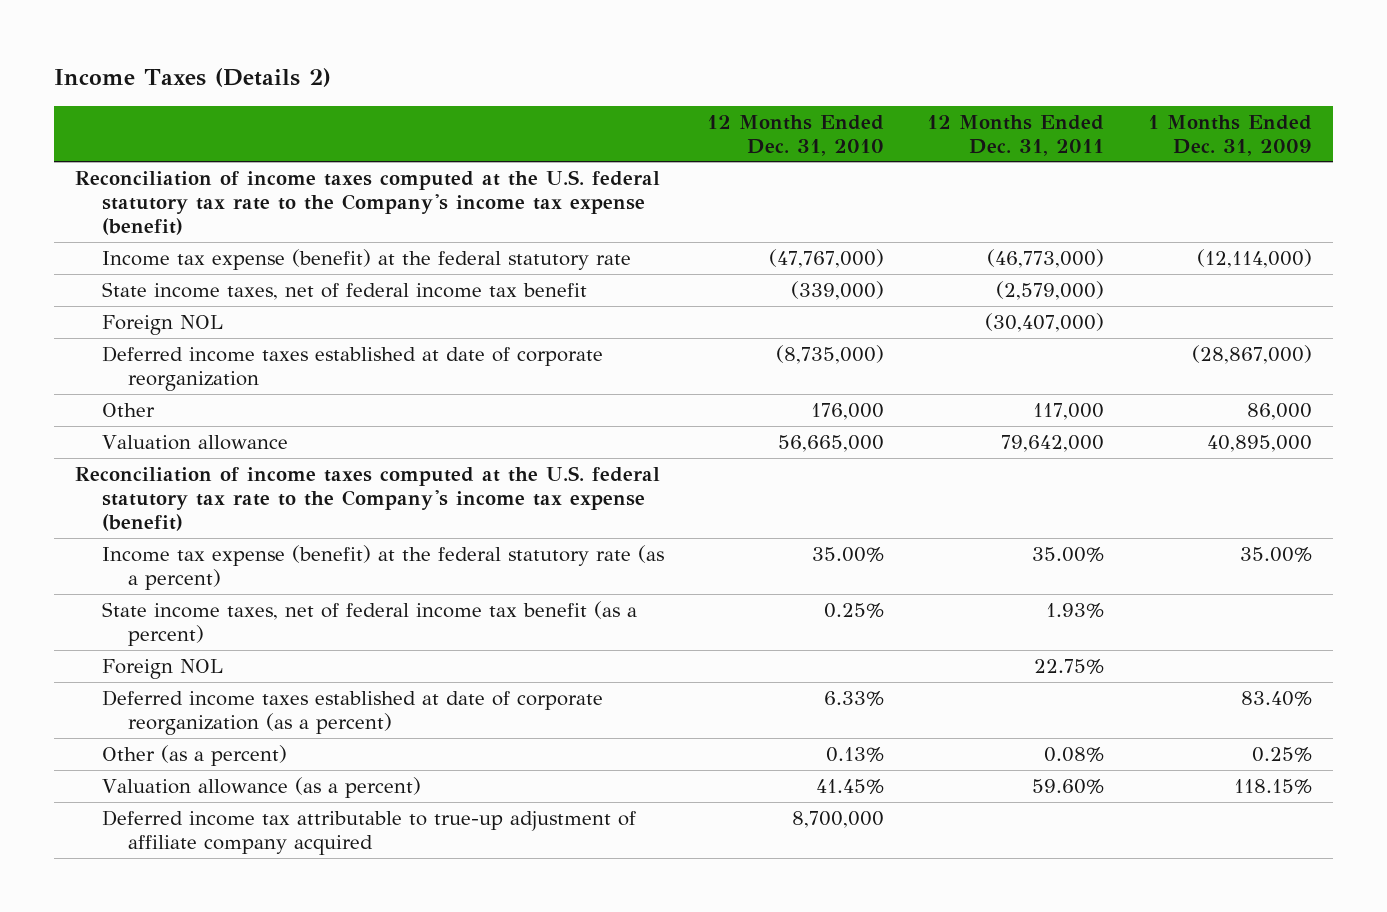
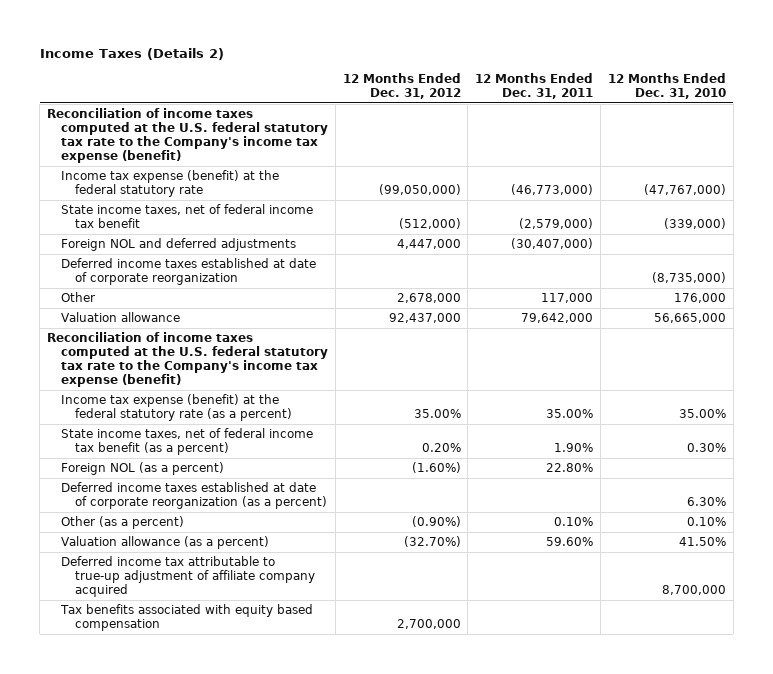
- | 12 Months Ended Dec. 31, 2010 | 12 Months Ended Dec. 31, 2011 | 1 Months Ended Dec. 31, 2009
+ | 12 Months Ended Dec. 31, 2012 | 12 Months Ended Dec. 31, 2011 | 12 Months Ended Dec. 31, 2010
- Foreign NOL | | (30,407,000) |
+ Foreign NOL and deferred adjustments | 4,447,000 | (30,407,000) |
- State income taxes, net of federal income tax benefit (as a percent) | 0.25% | 1.93% |
- Foreign NOL | | 22.75% |
- Deferred income taxes established at date of corporate reorganization (as a percent) | 6.33% | | 83.40%
- Other (as a percent) | 0.13% | 0.08% | 0.25%
- Valuation allowance (as a percent) | 41.45% | 59.60% | 118.15%
+ State income taxes, net of federal income tax benefit (as a percent) | 0.20% | 1.90% | 0.30%
+ Foreign NOL (as a percent) | (1.60%) | 22.80% |
+ Deferred income taxes established at date of corporate reorganization (as a percent) | | | 6.30%
+ Other (as a percent) | (0.90%) | 0.10% | 0.10%
+ Valuation allowance (as a percent) | (32.70%) | 59.60% | 41.50%
+ Tax benefits associated with equity based compensation | 2,700,000 | |

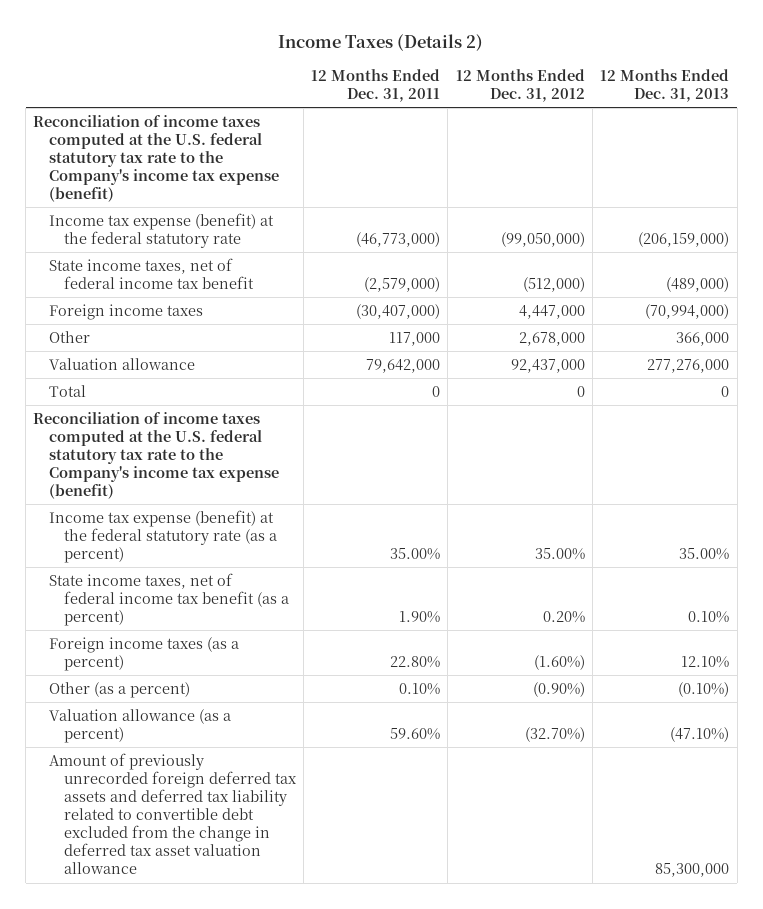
- | 12 Months Ended Dec. 31, 2012 | 12 Months Ended Dec. 31, 2011 | 12 Months Ended Dec. 31, 2010
+ | 12 Months Ended Dec. 31, 2011 | 12 Months Ended Dec. 31, 2012 | 12 Months Ended Dec. 31, 2013
- Foreign NOL and deferred adjustments | 4,447,000 | (30,407,000) |
- Deferred income taxes established at date of corporate reorganization | | | (8,735,000)
+ Foreign income taxes | (30,407,000) | 4,447,000 | (70,994,000)
+ Total | 0 | 0 | 0
- Foreign NOL (as a percent) | (1.60%) | 22.80% |
- Deferred income taxes established at date of corporate reorganization (as a percent) | | | 6.30%
+ Foreign income taxes (as a percent) | 22.80% | (1.60%) | 12.10%
- Deferred income tax attributable to true-up adjustment of affiliate company acquired | | | 8,700,000
- Tax benefits associated with equity based compensation | 2,700,000 | |
+ Amount of previously unrecorded foreign deferred tax assets and deferred tax liability related to convertible debt excluded from the change in deferred tax asset valuation allowance | | | 85,300,000

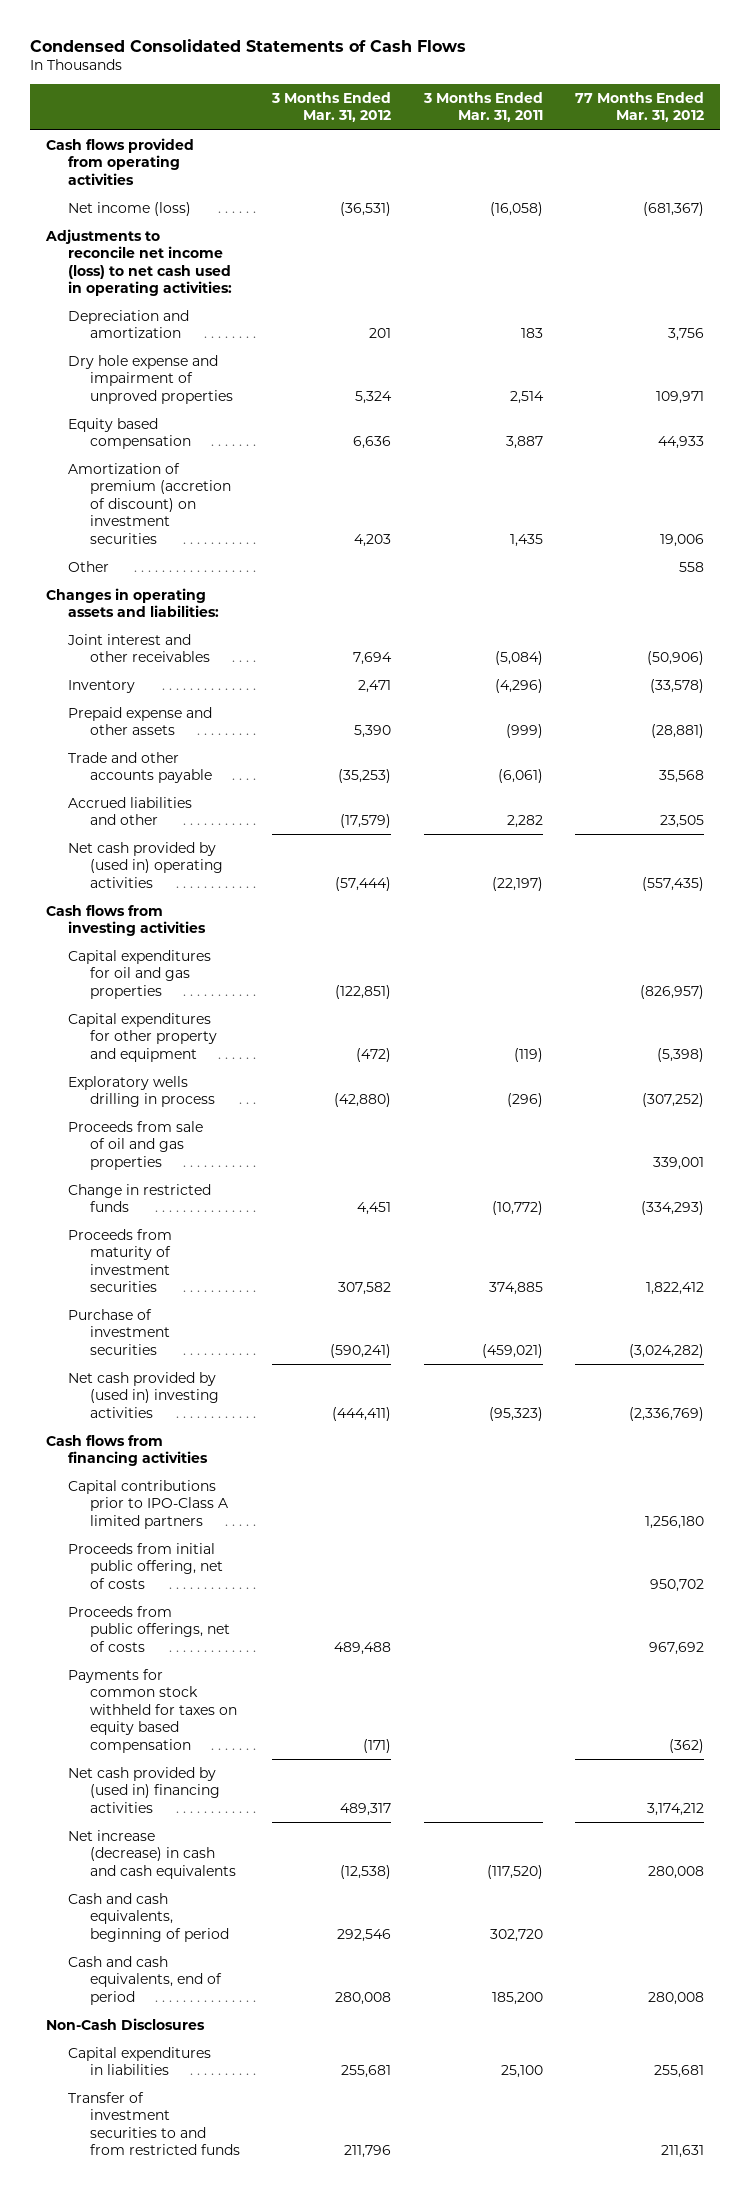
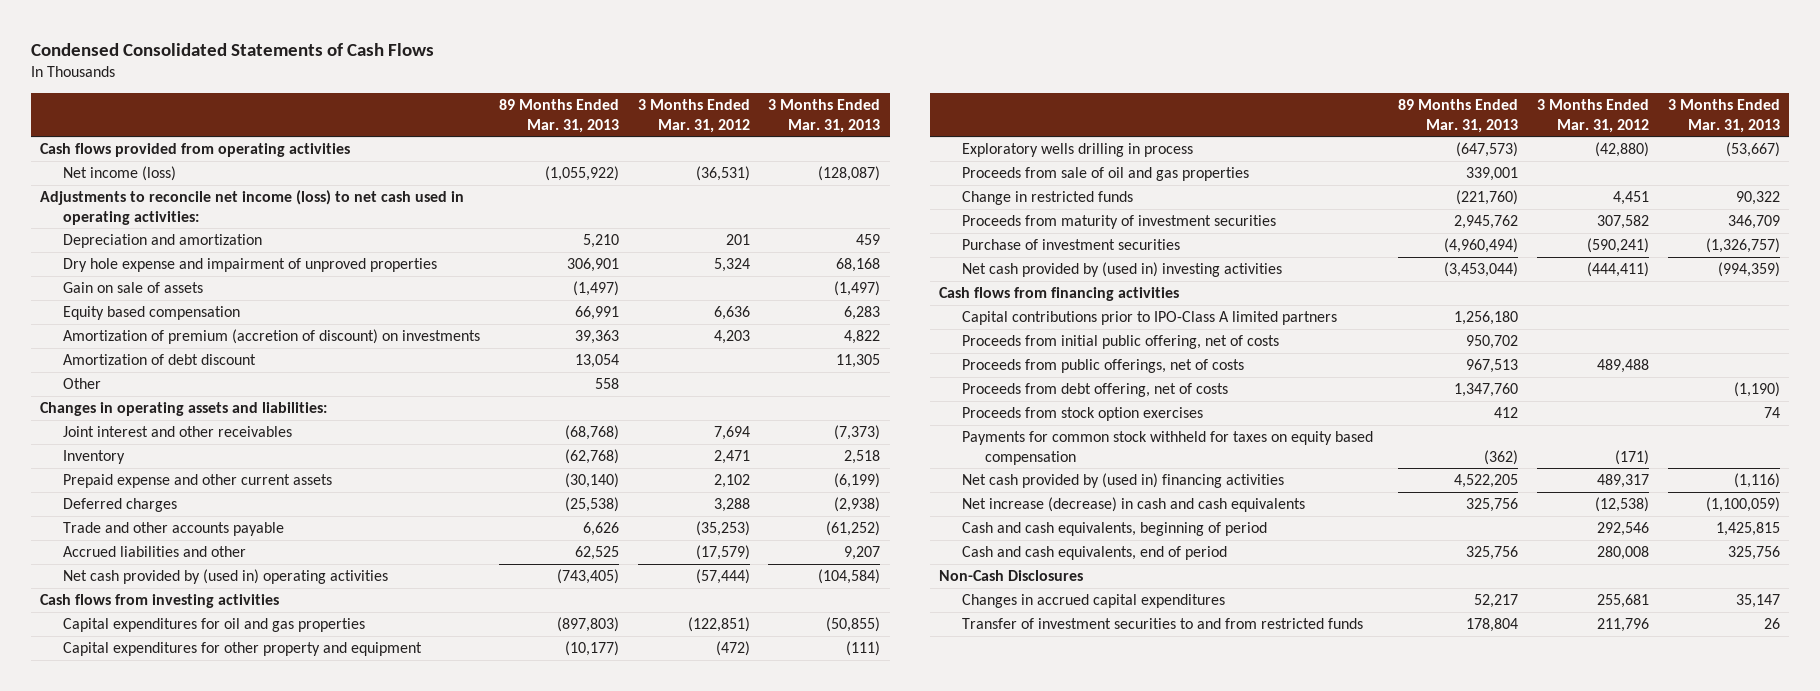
- | 3 Months Ended Mar. 31, 2012 | 3 Months Ended Mar. 31, 2011 | 77 Months Ended Mar. 31, 2012
+ | 89 Months Ended Mar. 31, 2013 | 3 Months Ended Mar. 31, 2012 | 3 Months Ended Mar. 31, 2013
+ Gain on sale of assets | (1,497) | | (1,497)
- Amortization of premium (accretion of discount) on investment securities | 4,203 | 1,435 | 19,006
+ Amortization of premium (accretion of discount) on investments | 39,363 | 4,203 | 4,822
+ Amortization of debt discount | 13,054 | | 11,305
- Prepaid expense and other assets | 5,390 | (999) | (28,881)
+ Prepaid expense and other current assets | (30,140) | 2,102 | (6,199)
+ Deferred charges | (25,538) | 3,288 | (2,938)
+ Proceeds from debt offering, net of costs | 1,347,760 | | (1,190)
+ Proceeds from stock option exercises | 412 | | 74
- Capital expenditures in liabilities | 255,681 | 25,100 | 255,681
+ Changes in accrued capital expenditures | 52,217 | 255,681 | 35,147

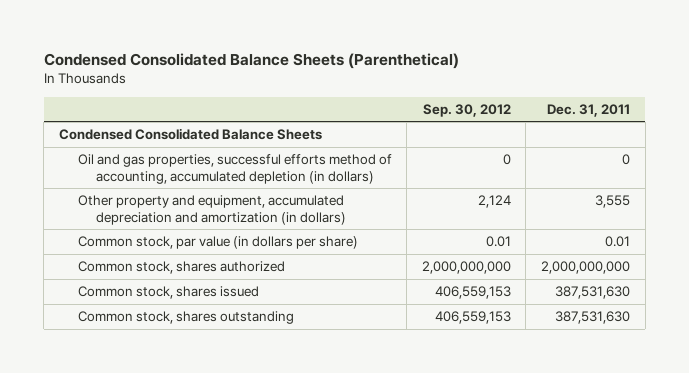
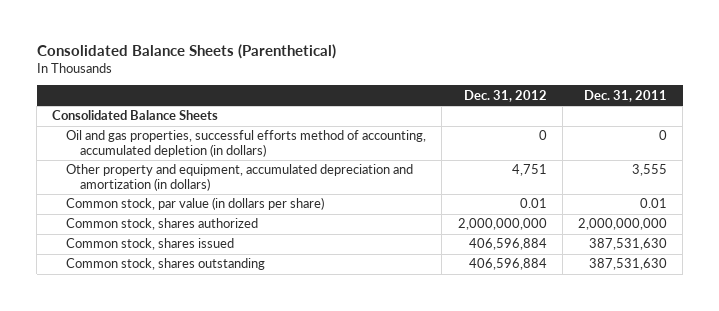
- Condensed Consolidated Balance Sheets (Parenthetical)
+ Consolidated Balance Sheets (Parenthetical)
- | Sep. 30, 2012 | Dec. 31, 2011
+ | Dec. 31, 2012 | Dec. 31, 2011
- Condensed Consolidated Balance Sheets
+ Consolidated Balance Sheets

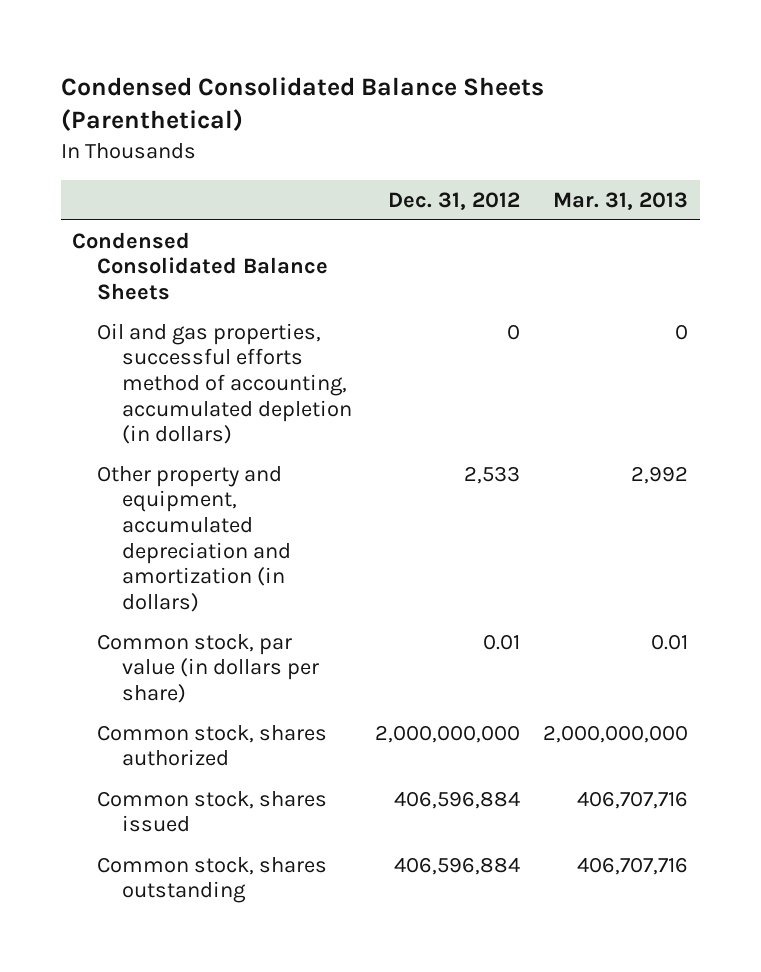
- Consolidated Balance Sheets (Parenthetical)
+ Condensed Consolidated Balance Sheets (Parenthetical)
- | Dec. 31, 2012 | Dec. 31, 2011
+ | Dec. 31, 2012 | Mar. 31, 2013
- Consolidated Balance Sheets
+ Condensed Consolidated Balance Sheets
- Other property and equipment, accumulated depreciation and amortization (in dollars) | 4,751 | 3,555
+ Other property and equipment, accumulated depreciation and amortization (in dollars) | 2,533 | 2,992

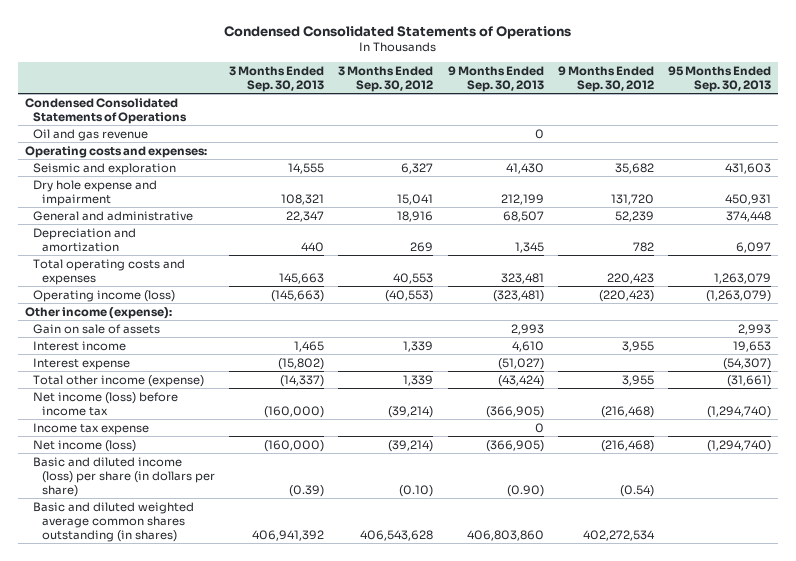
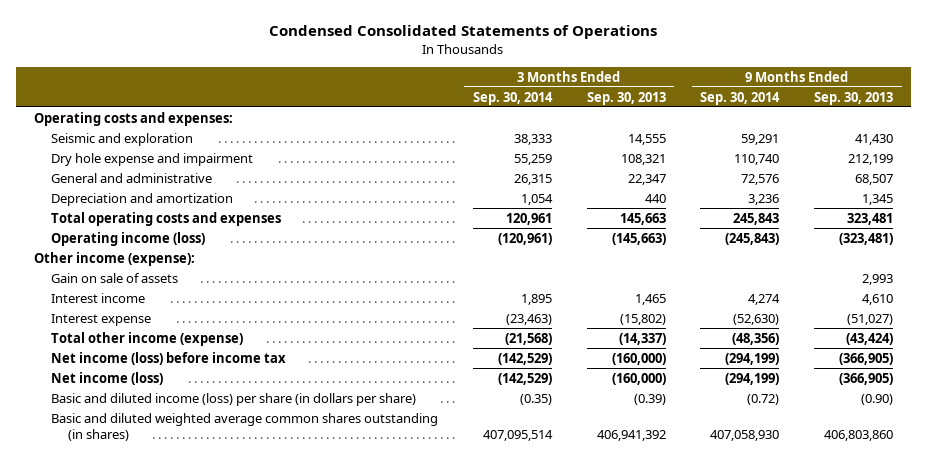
- | 3 Months Ended Sep. 30, 2013 | 3 Months Ended Sep. 30, 2012 | 9 Months Ended Sep. 30, 2013 | 9 Months Ended Sep. 30, 2012 | 95 Months Ended Sep. 30, 2013
+ | 3 Months Ended Sep. 30, 2014 | 3 Months Ended Sep. 30, 2013 | 9 Months Ended Sep. 30, 2014 | 9 Months Ended Sep. 30, 2013
- Condensed Consolidated Statements of Operations
- Oil and gas revenue | | | 0 | |
- Income tax expense | | | 0 | |

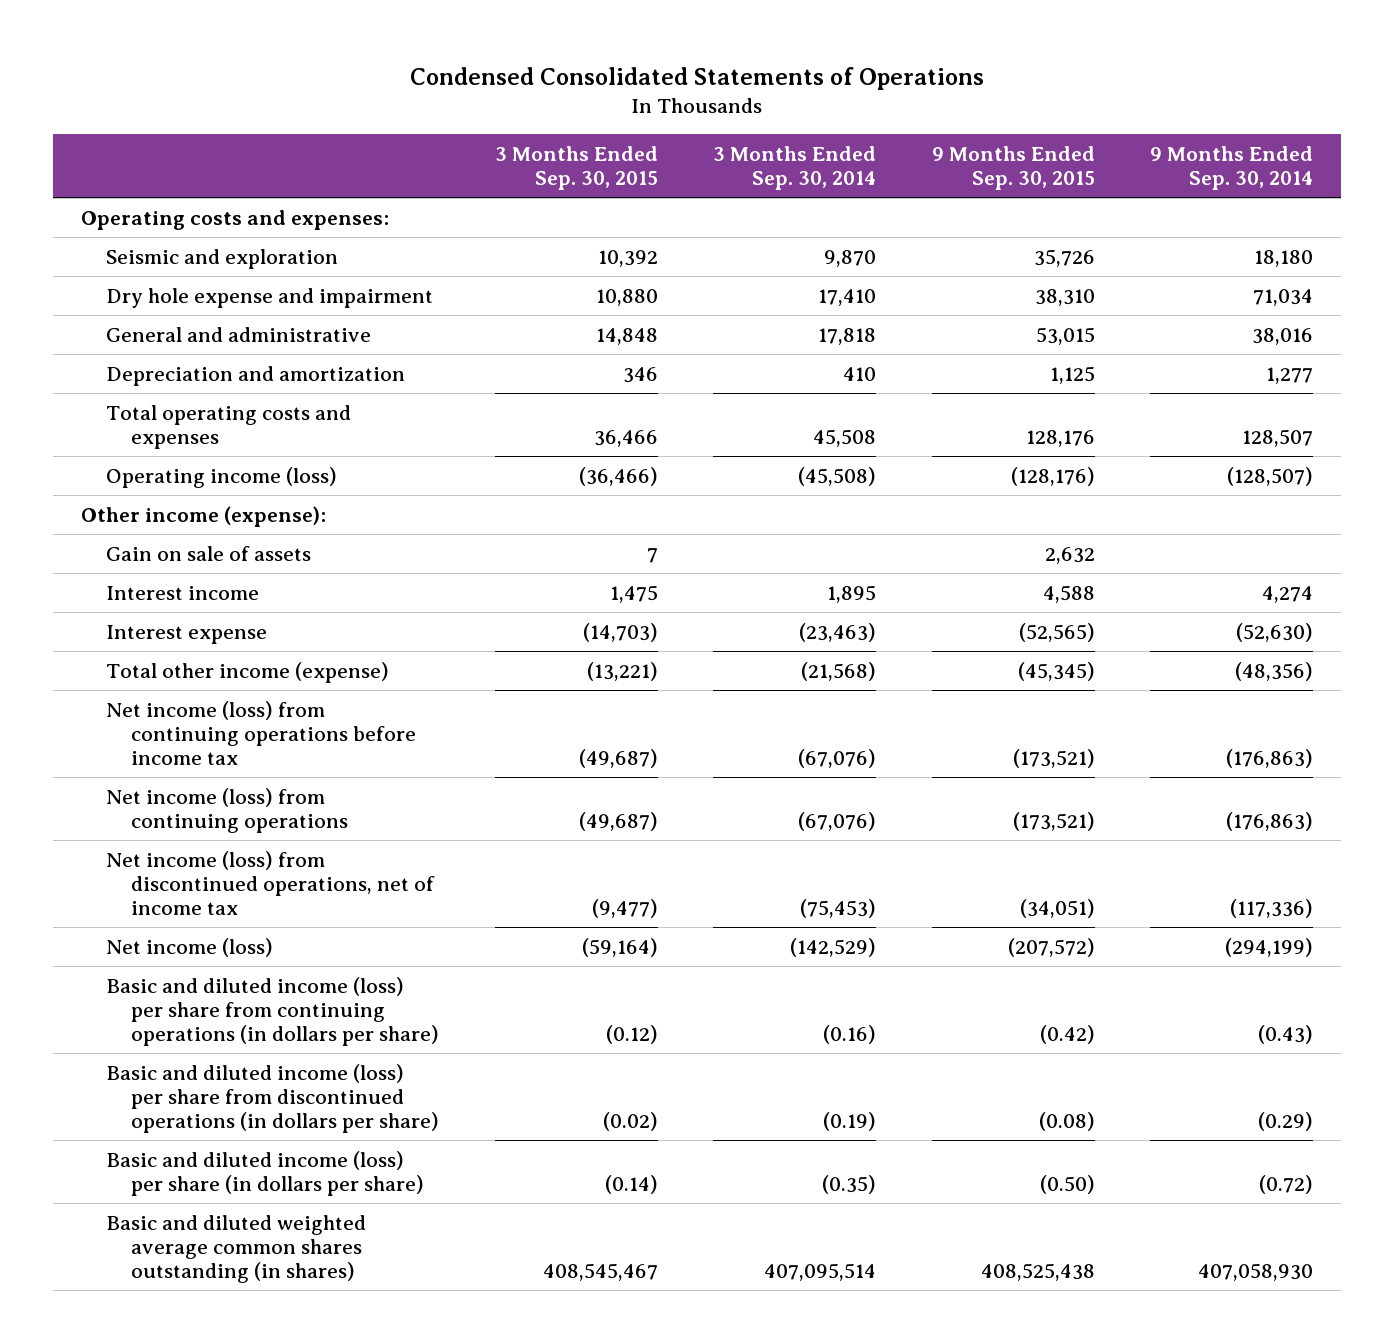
- | 3 Months Ended Sep. 30, 2014 | 3 Months Ended Sep. 30, 2013 | 9 Months Ended Sep. 30, 2014 | 9 Months Ended Sep. 30, 2013
+ | 3 Months Ended Sep. 30, 2015 | 3 Months Ended Sep. 30, 2014 | 9 Months Ended Sep. 30, 2015 | 9 Months Ended Sep. 30, 2014
- Seismic and exploration | 38,333 | 14,555 | 59,291 | 41,430
- Dry hole expense and impairment | 55,259 | 108,321 | 110,740 | 212,199
- General and administrative | 26,315 | 22,347 | 72,576 | 68,507
- Depreciation and amortization | 1,054 | 440 | 3,236 | 1,345
- Total operating costs and expenses | 120,961 | 145,663 | 245,843 | 323,481
- Operating income (loss) | (120,961) | (145,663) | (245,843) | (323,481)
+ Seismic and exploration | 10,392 | 9,870 | 35,726 | 18,180
+ Dry hole expense and impairment | 10,880 | 17,410 | 38,310 | 71,034
+ General and administrative | 14,848 | 17,818 | 53,015 | 38,016
+ Depreciation and amortization | 346 | 410 | 1,125 | 1,277
+ Total operating costs and expenses | 36,466 | 45,508 | 128,176 | 128,507
+ Operating income (loss) | (36,466) | (45,508) | (128,176) | (128,507)
- Net income (loss) before income tax | (142,529) | (160,000) | (294,199) | (366,905)
+ Net income (loss) from continuing operations before income tax | (49,687) | (67,076) | (173,521) | (176,863)
+ Net income (loss) from continuing operations | (49,687) | (67,076) | (173,521) | (176,863)
+ Net income (loss) from discontinued operations, net of income tax | (9,477) | (75,453) | (34,051) | (117,336)
+ Basic and diluted income (loss) per share from continuing operations (in dollars per share) | (0.12) | (0.16) | (0.42) | (0.43)
+ Basic and diluted income (loss) per share from discontinued operations (in dollars per share) | (0.02) | (0.19) | (0.08) | (0.29)

